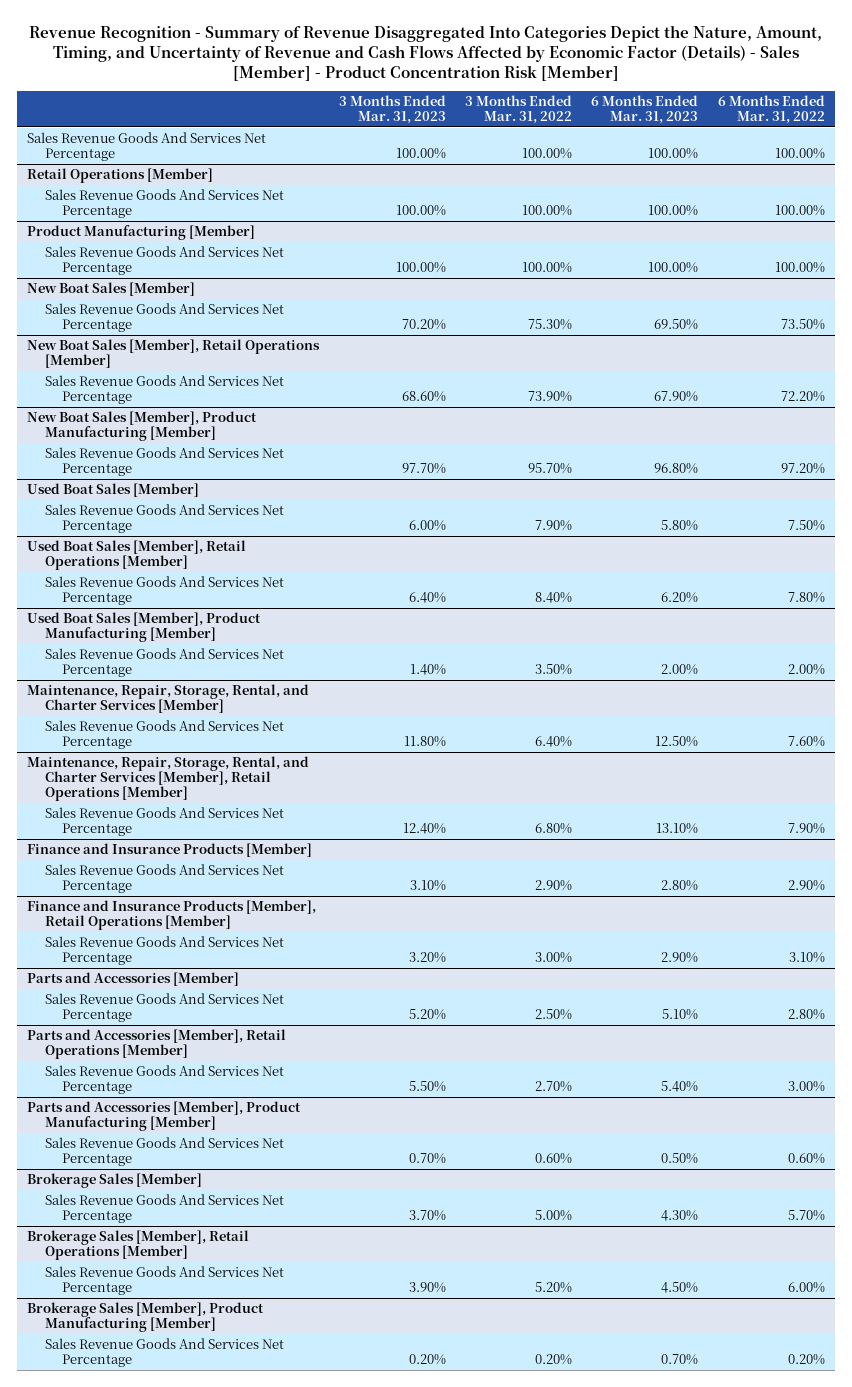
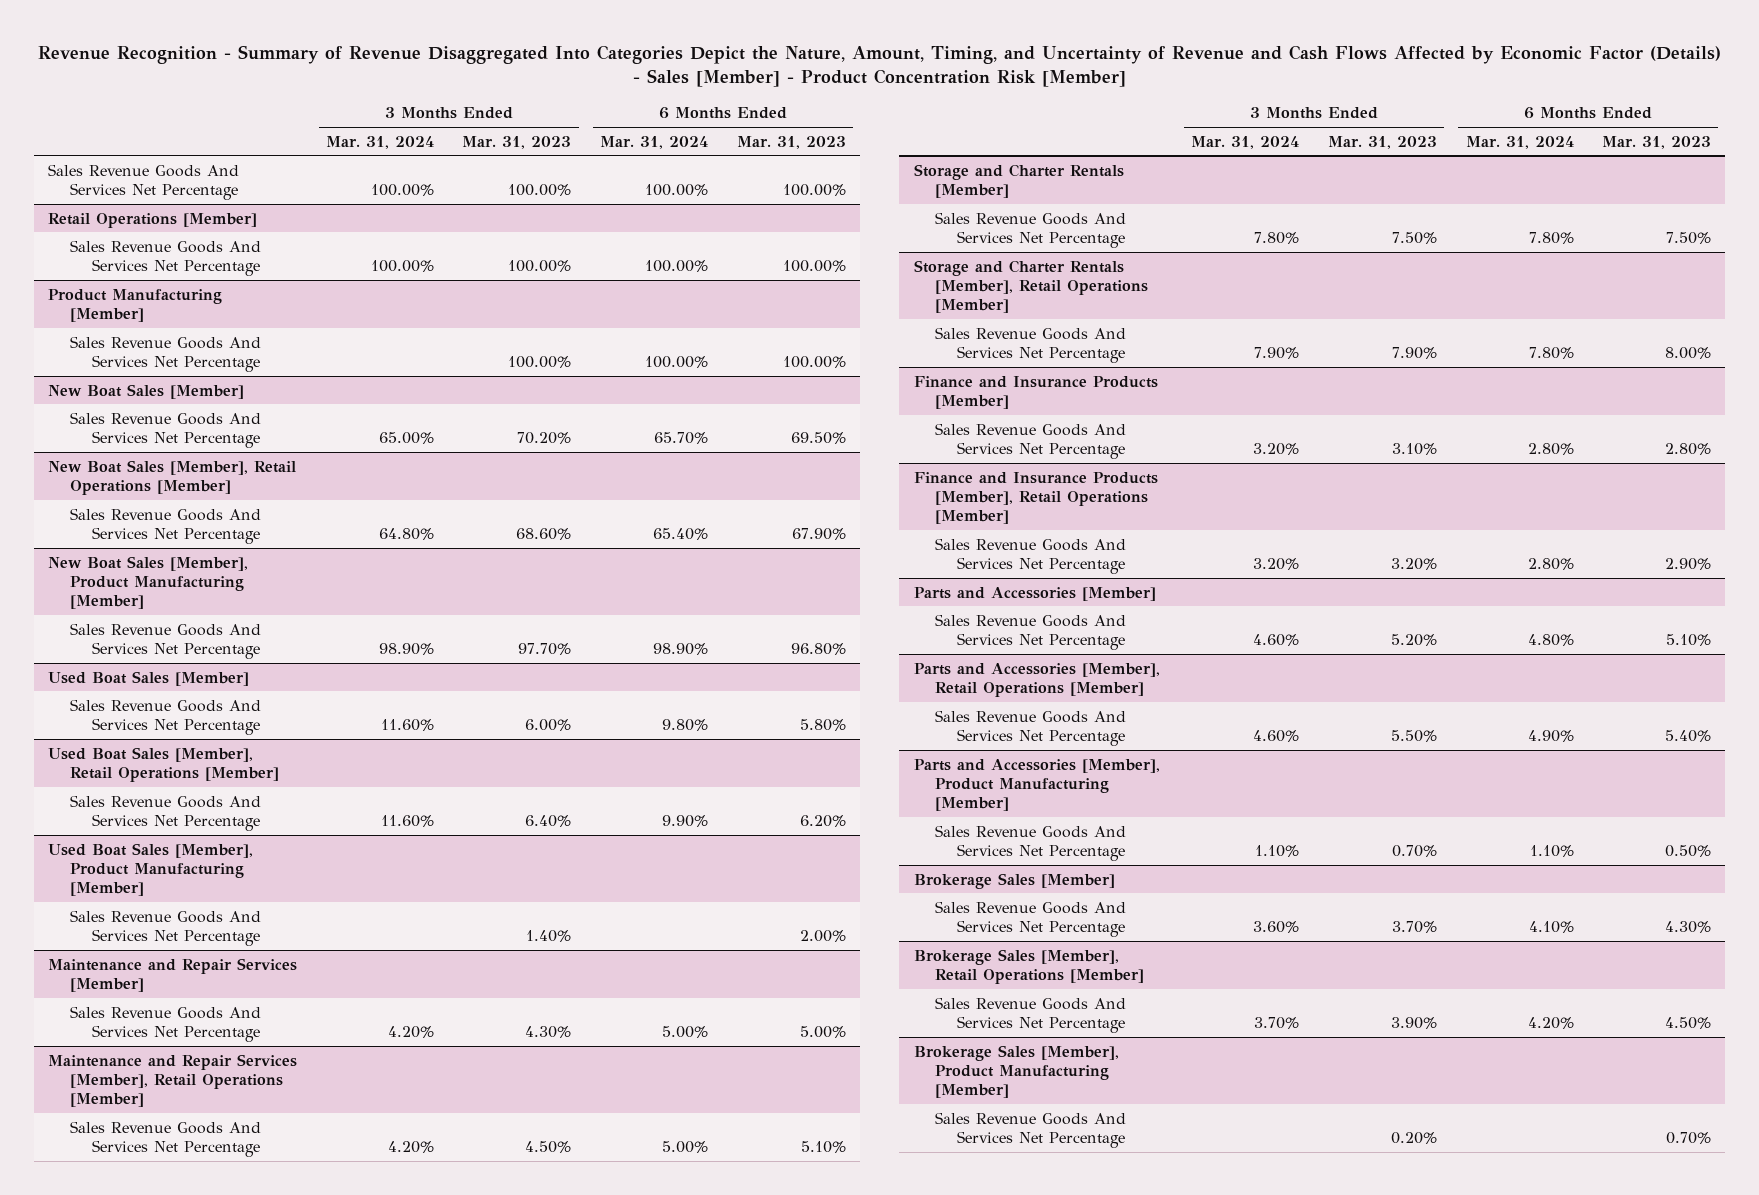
- | 3 Months Ended Mar. 31, 2023 | 3 Months Ended Mar. 31, 2022 | 6 Months Ended Mar. 31, 2023 | 6 Months Ended Mar. 31, 2022
+ | 3 Months Ended Mar. 31, 2024 | 3 Months Ended Mar. 31, 2023 | 6 Months Ended Mar. 31, 2024 | 6 Months Ended Mar. 31, 2023
- Maintenance, Repair, Storage, Rental, and Charter Services [Member]
- Sales Revenue Goods And Services Net Percentage | 11.80% | 6.40% | 12.50% | 7.60%
- Maintenance, Repair, Storage, Rental, and Charter Services [Member], Retail Operations [Member]
- Sales Revenue Goods And Services Net Percentage | 12.40% | 6.80% | 13.10% | 7.90%
+ Maintenance and Repair Services [Member]
+ Sales Revenue Goods And Services Net Percentage | 4.20% | 4.30% | 5.00% | 5.00%
+ Maintenance and Repair Services [Member], Retail Operations [Member]
+ Sales Revenue Goods And Services Net Percentage | 4.20% | 4.50% | 5.00% | 5.10%
+ Storage and Charter Rentals [Member]
+ Sales Revenue Goods And Services Net Percentage | 7.80% | 7.50% | 7.80% | 7.50%
+ Storage and Charter Rentals [Member], Retail Operations [Member]
+ Sales Revenue Goods And Services Net Percentage | 7.90% | 7.90% | 7.80% | 8.00%

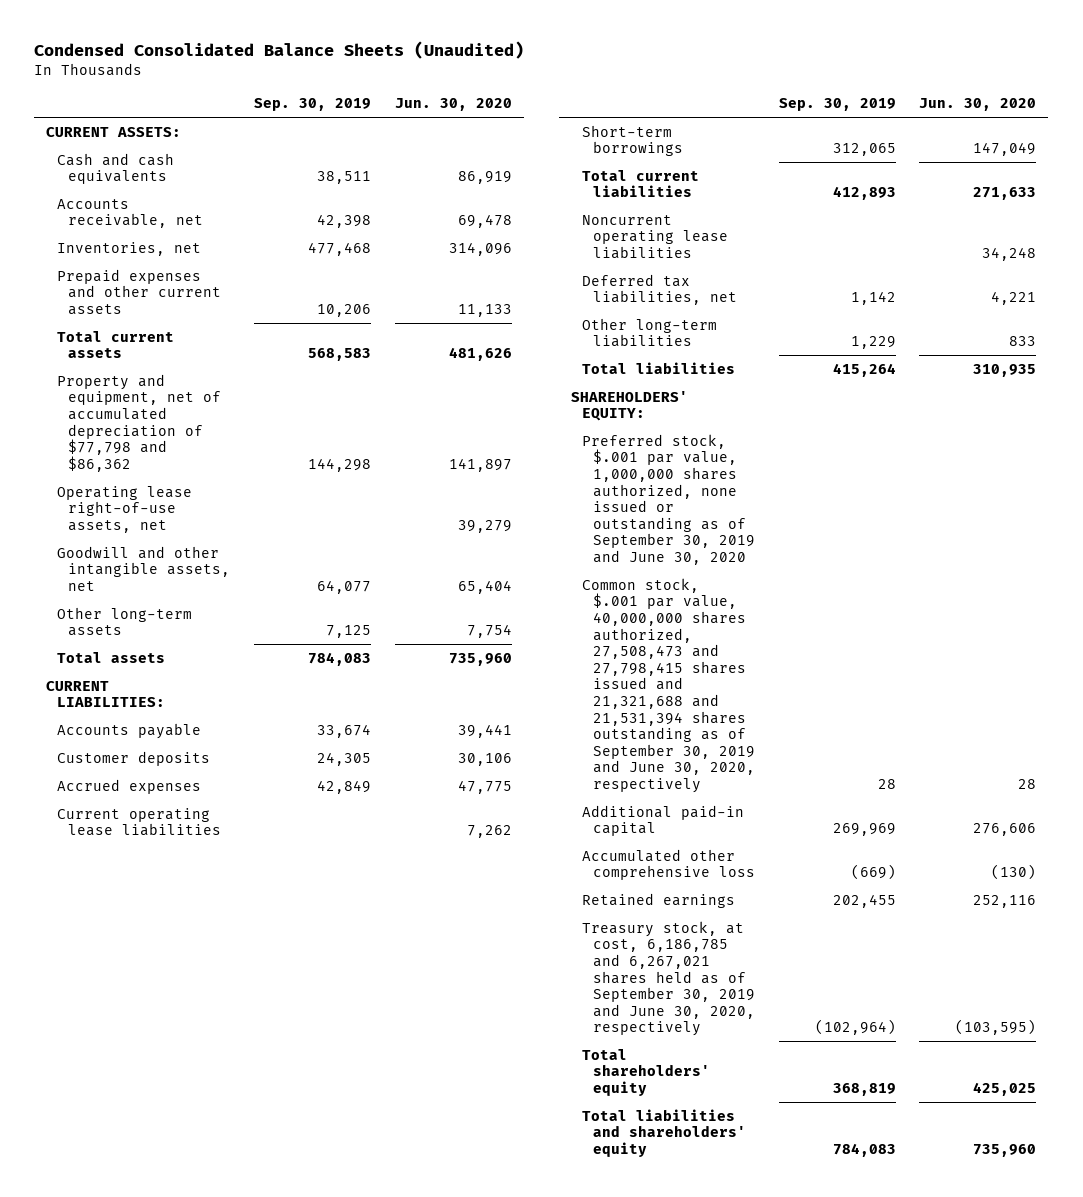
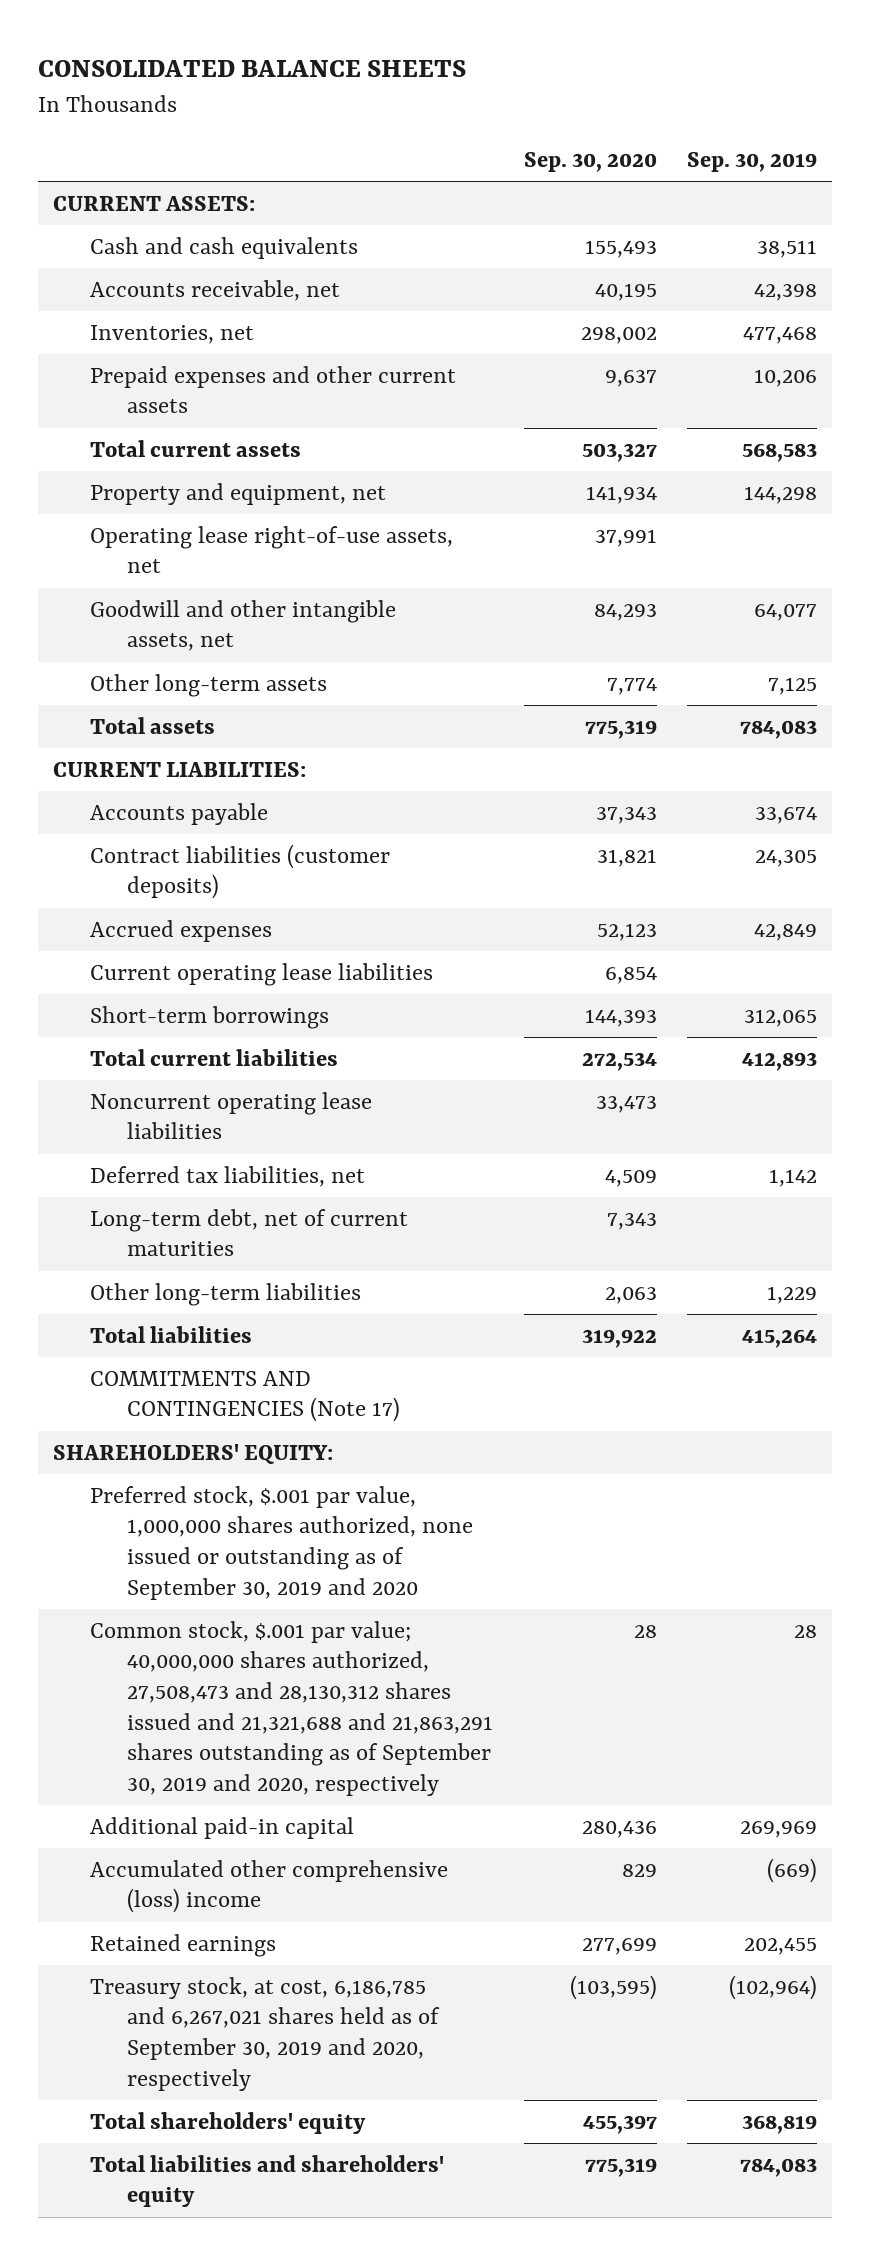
- Condensed Consolidated Balance Sheets (Unaudited)
+ CONSOLIDATED BALANCE SHEETS
- | Sep. 30, 2019 | Jun. 30, 2020
+ | Sep. 30, 2020 | Sep. 30, 2019
- Property and equipment, net of accumulated depreciation of $77,798 and $86,362 | 144,298 | 141,897
+ Property and equipment, net | 141,934 | 144,298
- Customer deposits | 24,305 | 30,106
+ Contract liabilities (customer deposits) | 31,821 | 24,305
+ Long-term debt, net of current maturities | 7,343 |
+ COMMITMENTS AND CONTINGENCIES (Note 17)
- Preferred stock, $.001 par value, 1,000,000 shares authorized, none issued or outstanding as of September 30, 2019 and June 30, 2020
- Common stock, $.001 par value, 40,000,000 shares authorized, 27,508,473 and 27,798,415 shares issued and 21,321,688 and 21,531,394 shares outstanding as of September 30, 2019 and June 30, 2020, respectively | 28 | 28
+ Preferred stock, $.001 par value, 1,000,000 shares authorized, none issued or outstanding as of September 30, 2019 and 2020
+ Common stock, $.001 par value; 40,000,000 shares authorized, 27,508,473 and 28,130,312 shares issued and 21,321,688 and 21,863,291 shares outstanding as of September 30, 2019 and 2020, respectively | 28 | 28
- Accumulated other comprehensive loss | (669) | (130)
+ Accumulated other comprehensive (loss) income | 829 | (669)
- Treasury stock, at cost, 6,186,785 and 6,267,021 shares held as of September 30, 2019 and June 30, 2020, respectively | (102,964) | (103,595)
+ Treasury stock, at cost, 6,186,785 and 6,267,021 shares held as of September 30, 2019 and 2020, respectively | (103,595) | (102,964)

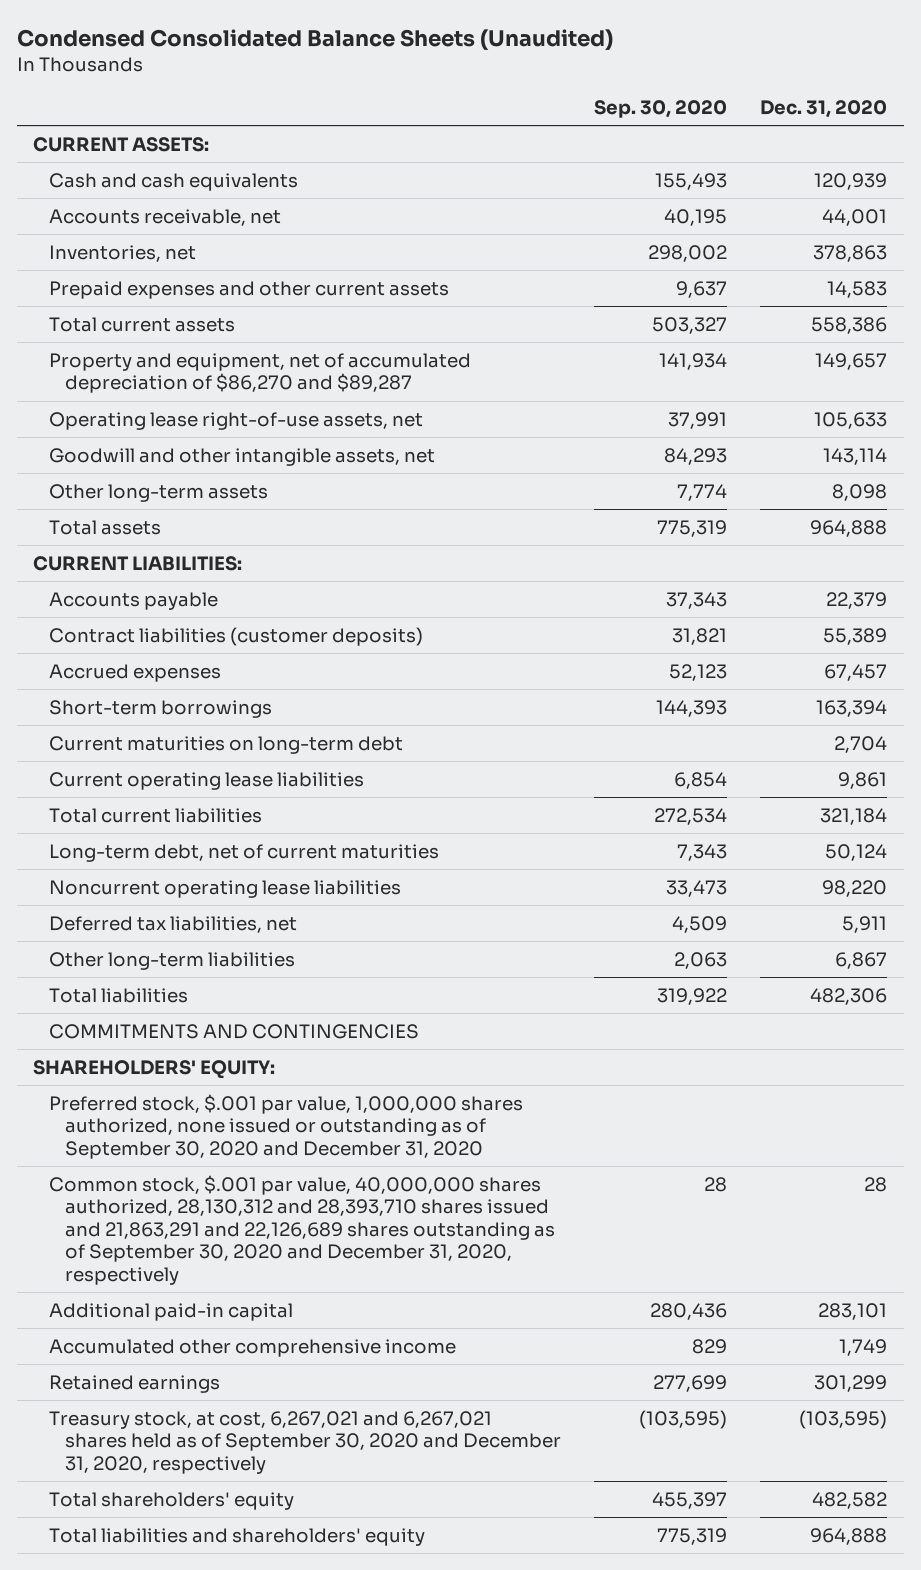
- CONSOLIDATED BALANCE SHEETS
+ Condensed Consolidated Balance Sheets (Unaudited)
- | Sep. 30, 2020 | Sep. 30, 2019
+ | Sep. 30, 2020 | Dec. 31, 2020
- Property and equipment, net | 141,934 | 144,298
+ Property and equipment, net of accumulated depreciation of $86,270 and $89,287 | 141,934 | 149,657
+ Current maturities on long-term debt | | 2,704
moved down: Current operating lease liabilities | 6,854 | 9,861
moved up: Long-term debt, net of current maturities | 7,343 | 50,124
- COMMITMENTS AND CONTINGENCIES (Note 17)
+ COMMITMENTS AND CONTINGENCIES
- Preferred stock, $.001 par value, 1,000,000 shares authorized, none issued or outstanding as of September 30, 2019 and 2020
- Common stock, $.001 par value; 40,000,000 shares authorized, 27,508,473 and 28,130,312 shares issued and 21,321,688 and 21,863,291 shares outstanding as of September 30, 2019 and 2020, respectively | 28 | 28
+ Preferred stock, $.001 par value, 1,000,000 shares authorized, none issued or outstanding as of September 30, 2020 and December 31, 2020
+ Common stock, $.001 par value, 40,000,000 shares authorized, 28,130,312 and 28,393,710 shares issued and 21,863,291 and 22,126,689 shares outstanding as of September 30, 2020 and December 31, 2020, respectively | 28 | 28
- Accumulated other comprehensive (loss) income | 829 | (669)
+ Accumulated other comprehensive income | 829 | 1,749
- Treasury stock, at cost, 6,186,785 and 6,267,021 shares held as of September 30, 2019 and 2020, respectively | (103,595) | (102,964)
+ Treasury stock, at cost, 6,267,021 and 6,267,021 shares held as of September 30, 2020 and December 31, 2020, respectively | (103,595) | (103,595)

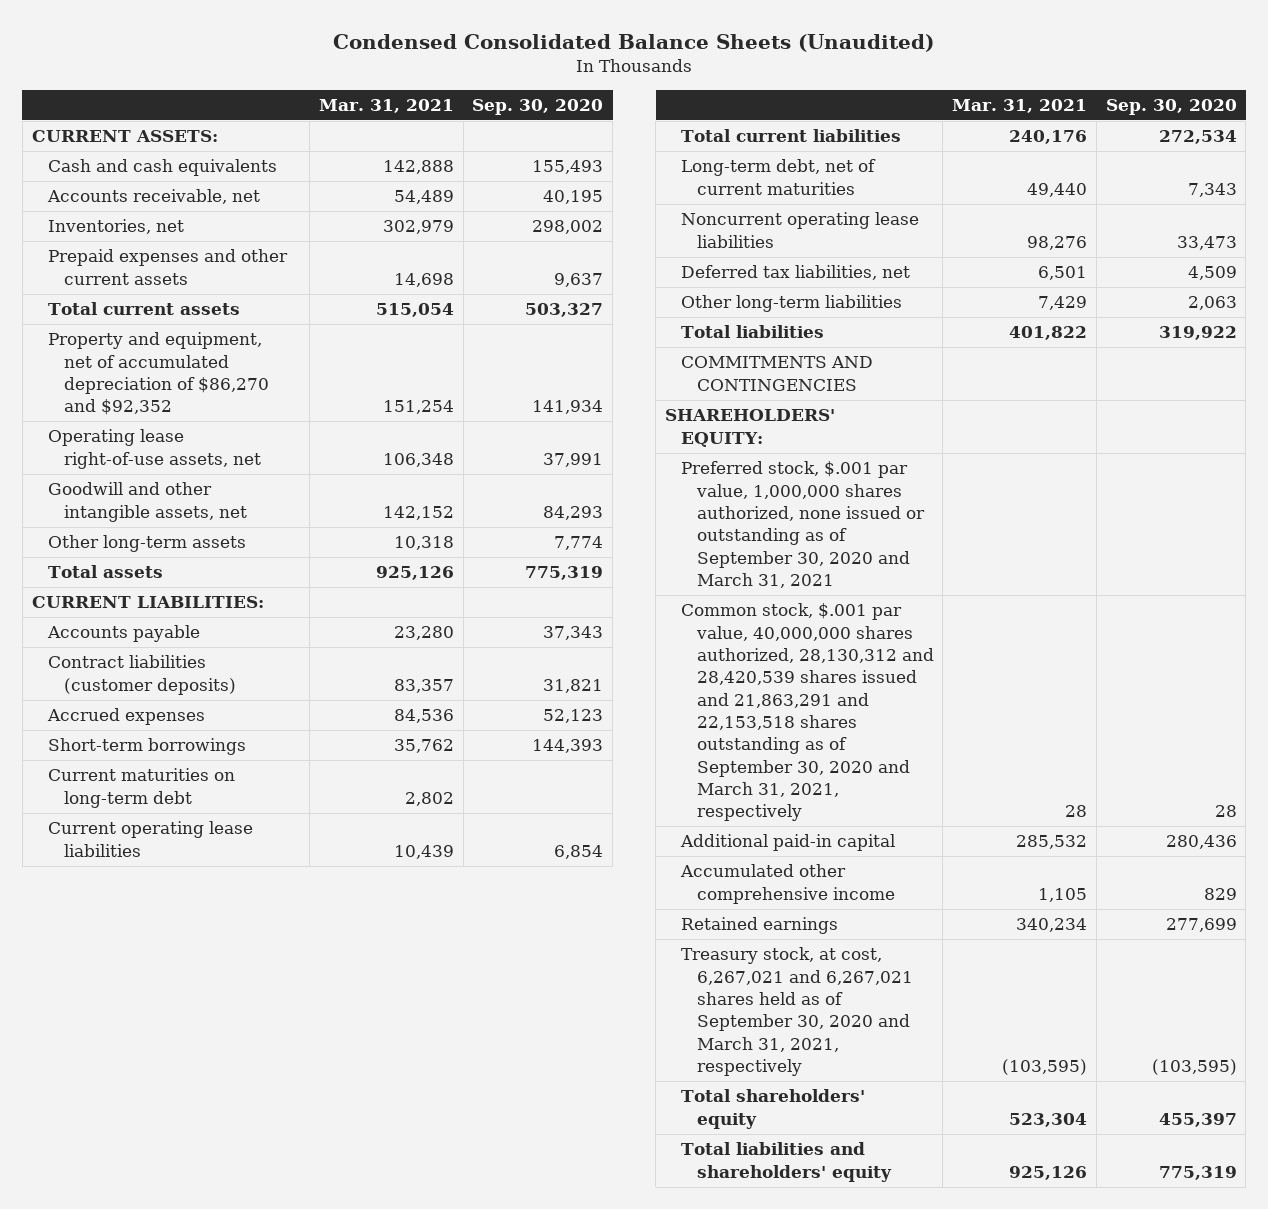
- | Sep. 30, 2020 | Dec. 31, 2020
+ | Mar. 31, 2021 | Sep. 30, 2020
- Property and equipment, net of accumulated depreciation of $86,270 and $89,287 | 141,934 | 149,657
+ Property and equipment, net of accumulated depreciation of $86,270 and $92,352 | 151,254 | 141,934
- Preferred stock, $.001 par value, 1,000,000 shares authorized, none issued or outstanding as of September 30, 2020 and December 31, 2020
- Common stock, $.001 par value, 40,000,000 shares authorized, 28,130,312 and 28,393,710 shares issued and 21,863,291 and 22,126,689 shares outstanding as of September 30, 2020 and December 31, 2020, respectively | 28 | 28
+ Preferred stock, $.001 par value, 1,000,000 shares authorized, none issued or outstanding as of September 30, 2020 and March 31, 2021
+ Common stock, $.001 par value, 40,000,000 shares authorized, 28,130,312 and 28,420,539 shares issued and 21,863,291 and 22,153,518 shares outstanding as of September 30, 2020 and March 31, 2021, respectively | 28 | 28
- Treasury stock, at cost, 6,267,021 and 6,267,021 shares held as of September 30, 2020 and December 31, 2020, respectively | (103,595) | (103,595)
+ Treasury stock, at cost, 6,267,021 and 6,267,021 shares held as of September 30, 2020 and March 31, 2021, respectively | (103,595) | (103,595)

